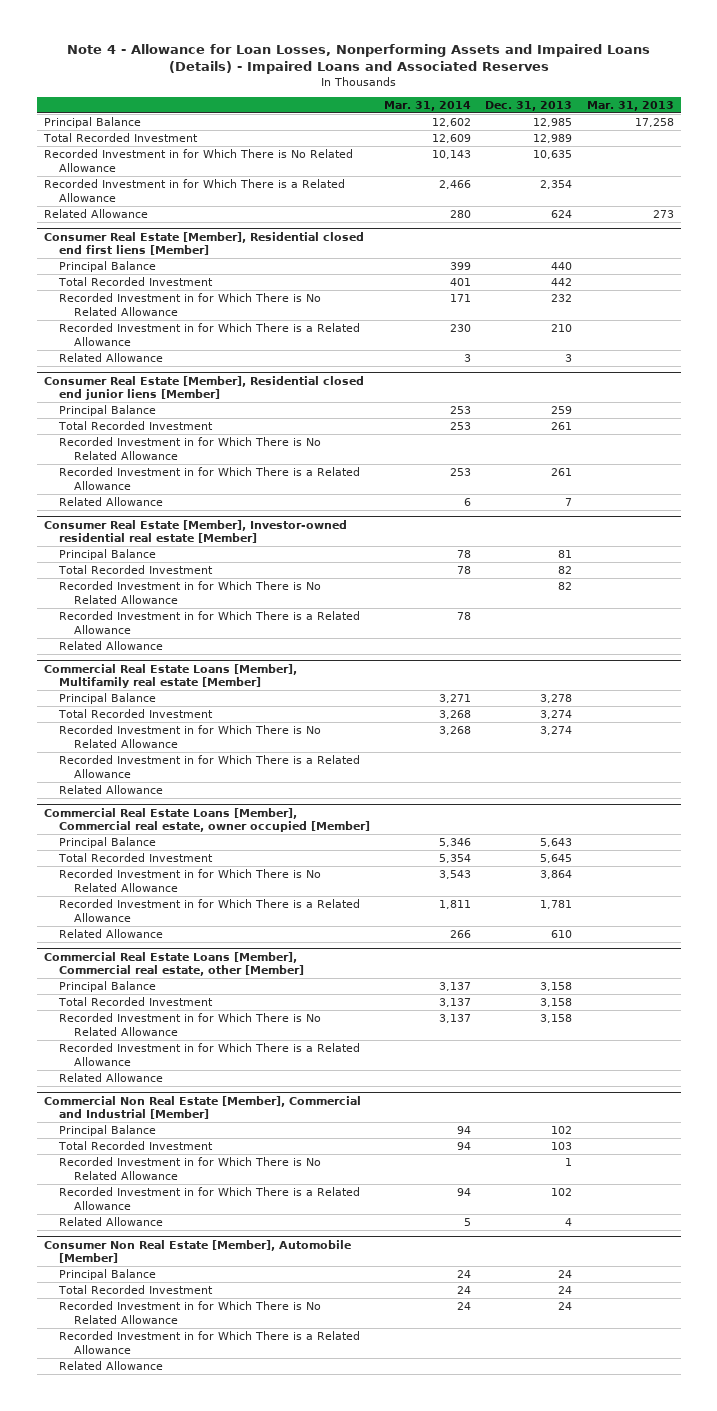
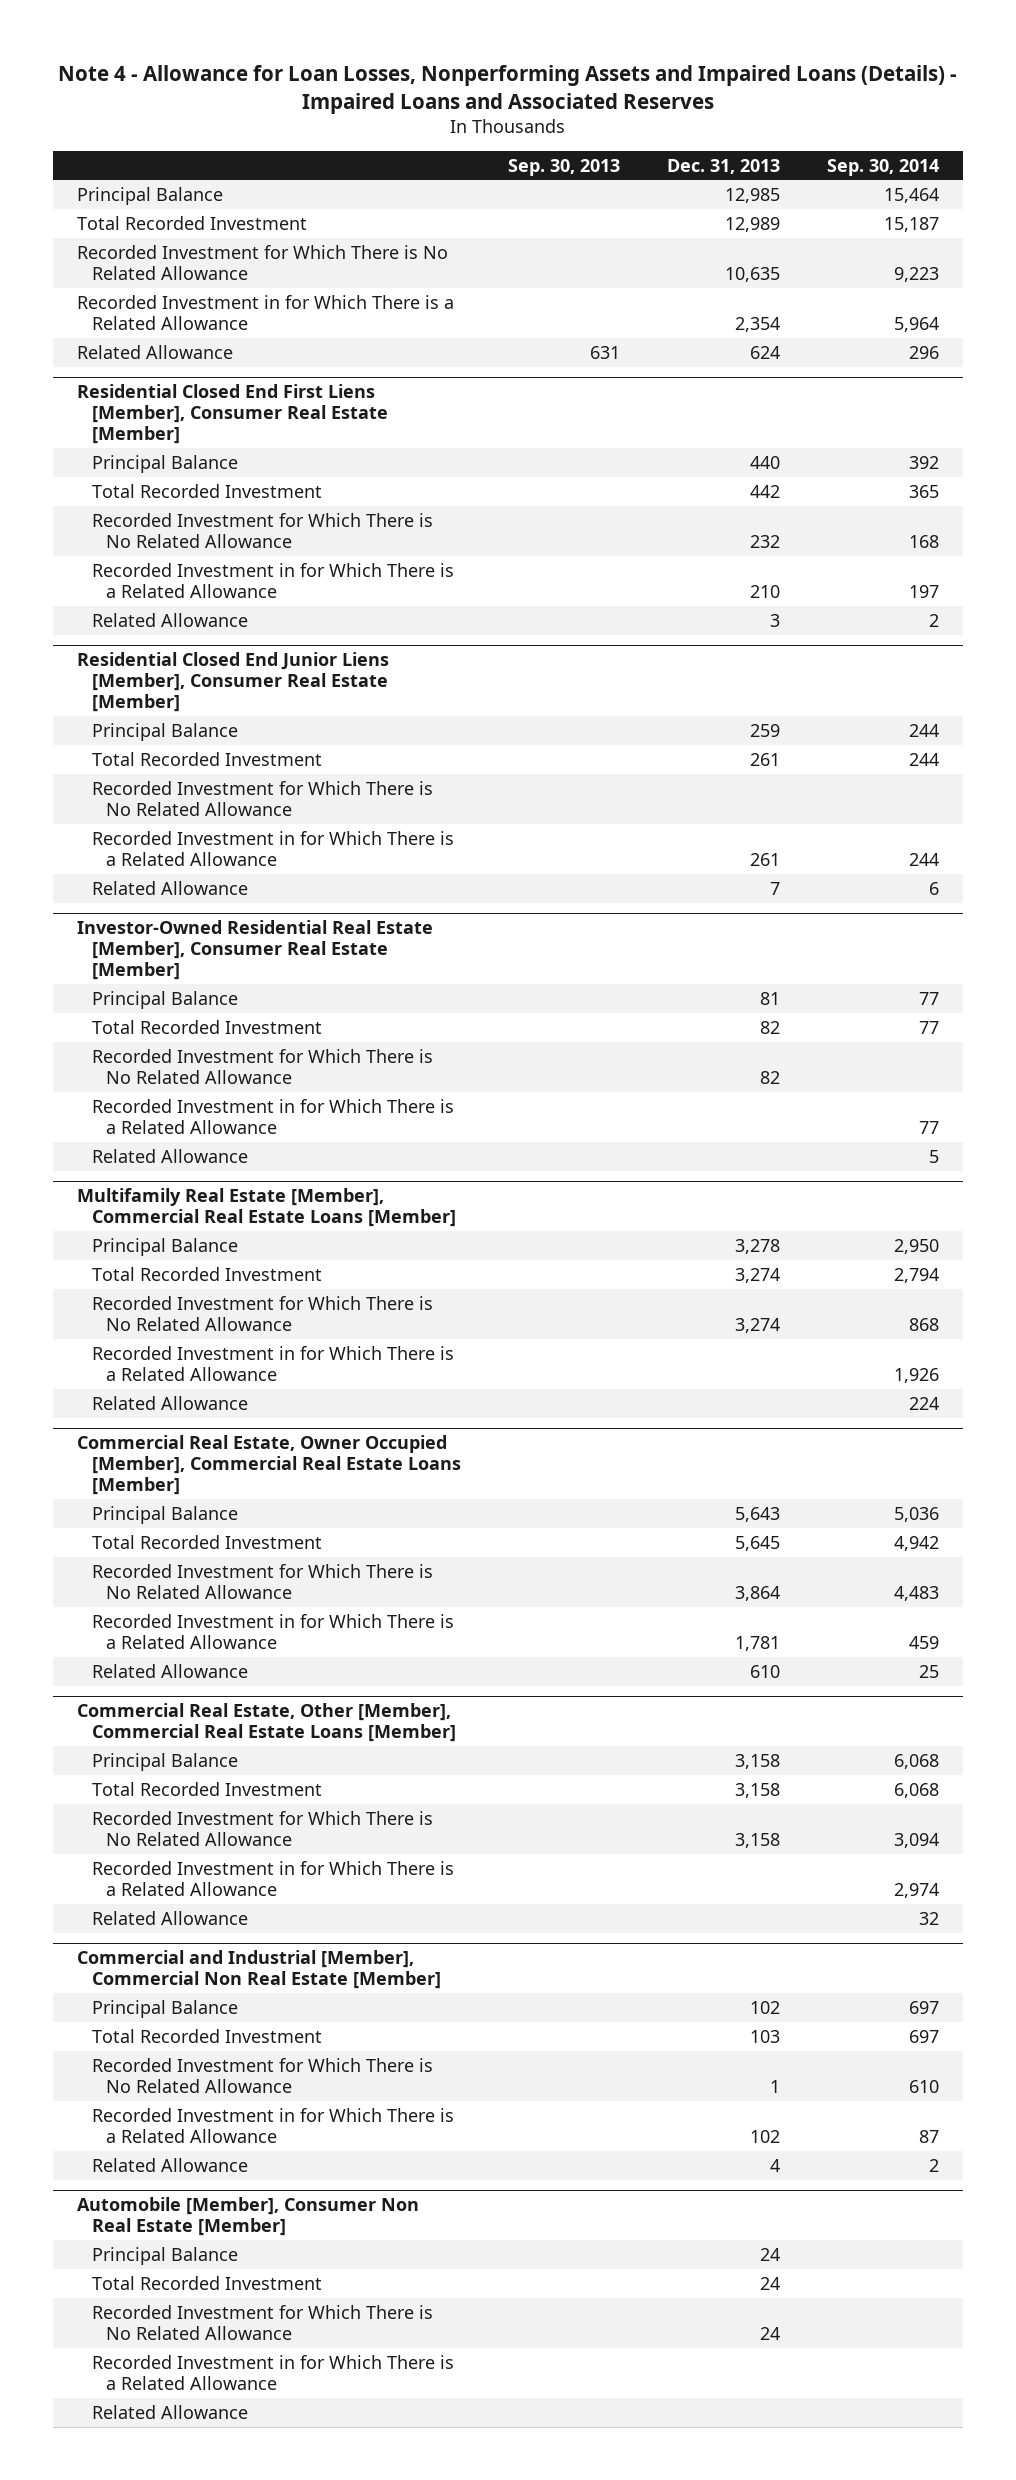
- | Mar. 31, 2014 | Dec. 31, 2013 | Mar. 31, 2013
+ | Sep. 30, 2013 | Dec. 31, 2013 | Sep. 30, 2014
- Recorded Investment in for Which There is No Related Allowance | 10,143 | 10,635 |
+ Recorded Investment for Which There is No Related Allowance | | 10,635 | 9,223
- Consumer Real Estate [Member], Residential closed end first liens [Member]
+ Residential Closed End First Liens [Member], Consumer Real Estate [Member]
- Recorded Investment in for Which There is No Related Allowance | 171 | 232 |
+ Recorded Investment for Which There is No Related Allowance | | 232 | 168
- Consumer Real Estate [Member], Residential closed end junior liens [Member]
+ Residential Closed End Junior Liens [Member], Consumer Real Estate [Member]
- Recorded Investment in for Which There is No Related Allowance
+ Recorded Investment for Which There is No Related Allowance
- Consumer Real Estate [Member], Investor-owned residential real estate [Member]
+ Investor-Owned Residential Real Estate [Member], Consumer Real Estate [Member]
- Recorded Investment in for Which There is No Related Allowance | | 82 |
+ Recorded Investment for Which There is No Related Allowance | | 82 |
- Commercial Real Estate Loans [Member], Multifamily real estate [Member]
+ Multifamily Real Estate [Member], Commercial Real Estate Loans [Member]
- Recorded Investment in for Which There is No Related Allowance | 3,268 | 3,274 |
+ Recorded Investment for Which There is No Related Allowance | | 3,274 | 868
- Commercial Real Estate Loans [Member], Commercial real estate, owner occupied [Member]
+ Commercial Real Estate, Owner Occupied [Member], Commercial Real Estate Loans [Member]
- Recorded Investment in for Which There is No Related Allowance | 3,543 | 3,864 |
+ Recorded Investment for Which There is No Related Allowance | | 3,864 | 4,483
- Commercial Real Estate Loans [Member], Commercial real estate, other [Member]
+ Commercial Real Estate, Other [Member], Commercial Real Estate Loans [Member]
- Recorded Investment in for Which There is No Related Allowance | 3,137 | 3,158 |
+ Recorded Investment for Which There is No Related Allowance | | 3,158 | 3,094
- Commercial Non Real Estate [Member], Commercial and Industrial [Member]
+ Commercial and Industrial [Member], Commercial Non Real Estate [Member]
- Recorded Investment in for Which There is No Related Allowance | | 1 |
+ Recorded Investment for Which There is No Related Allowance | | 1 | 610
- Consumer Non Real Estate [Member], Automobile [Member]
+ Automobile [Member], Consumer Non Real Estate [Member]
- Recorded Investment in for Which There is No Related Allowance | 24 | 24 |
+ Recorded Investment for Which There is No Related Allowance | | 24 |

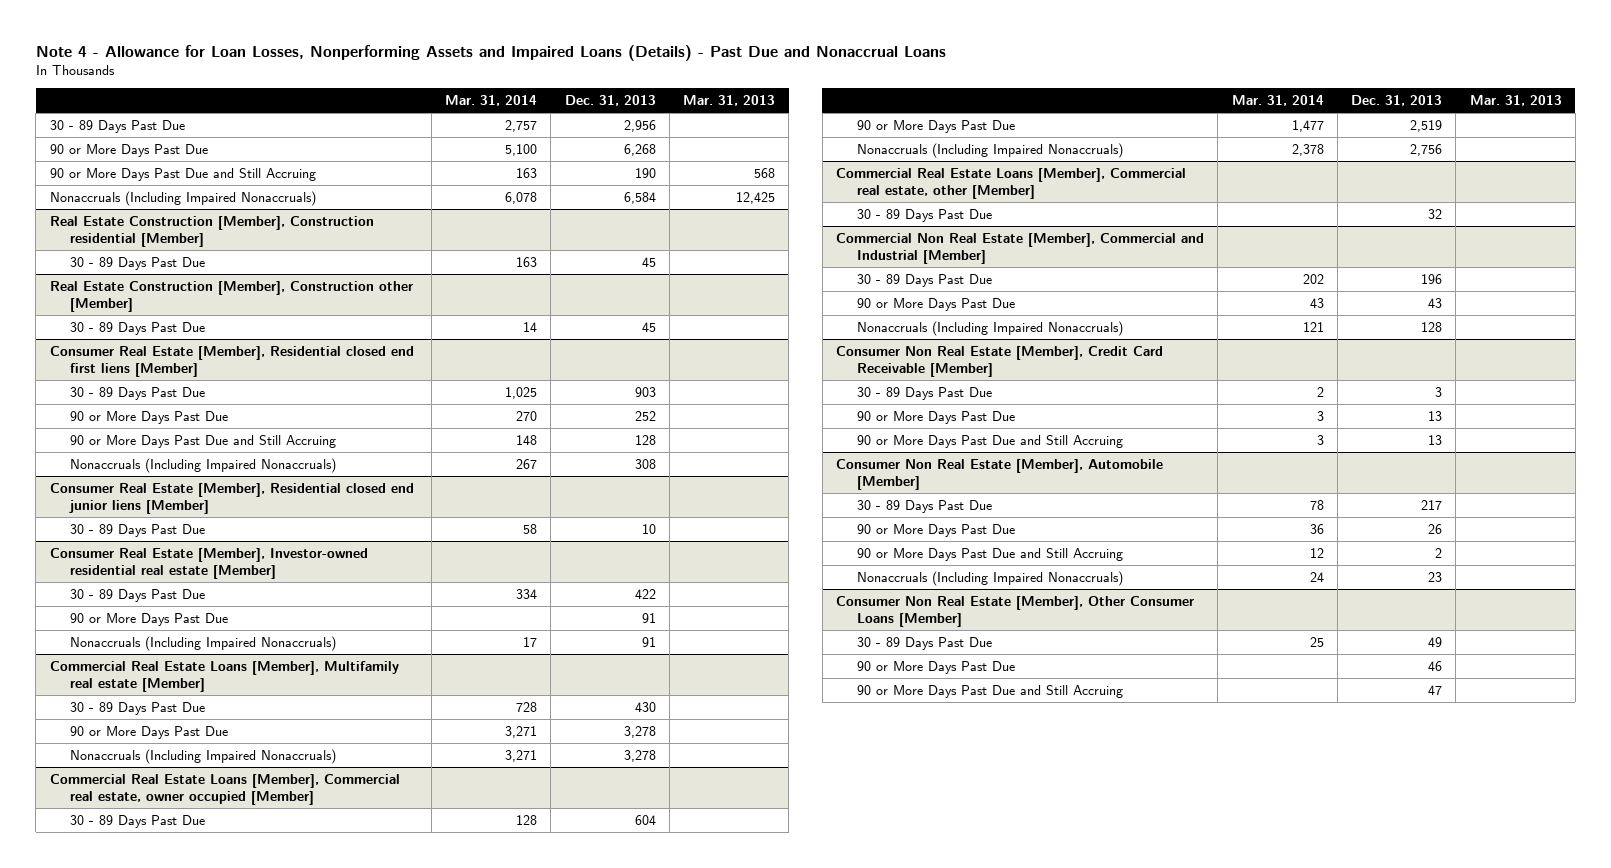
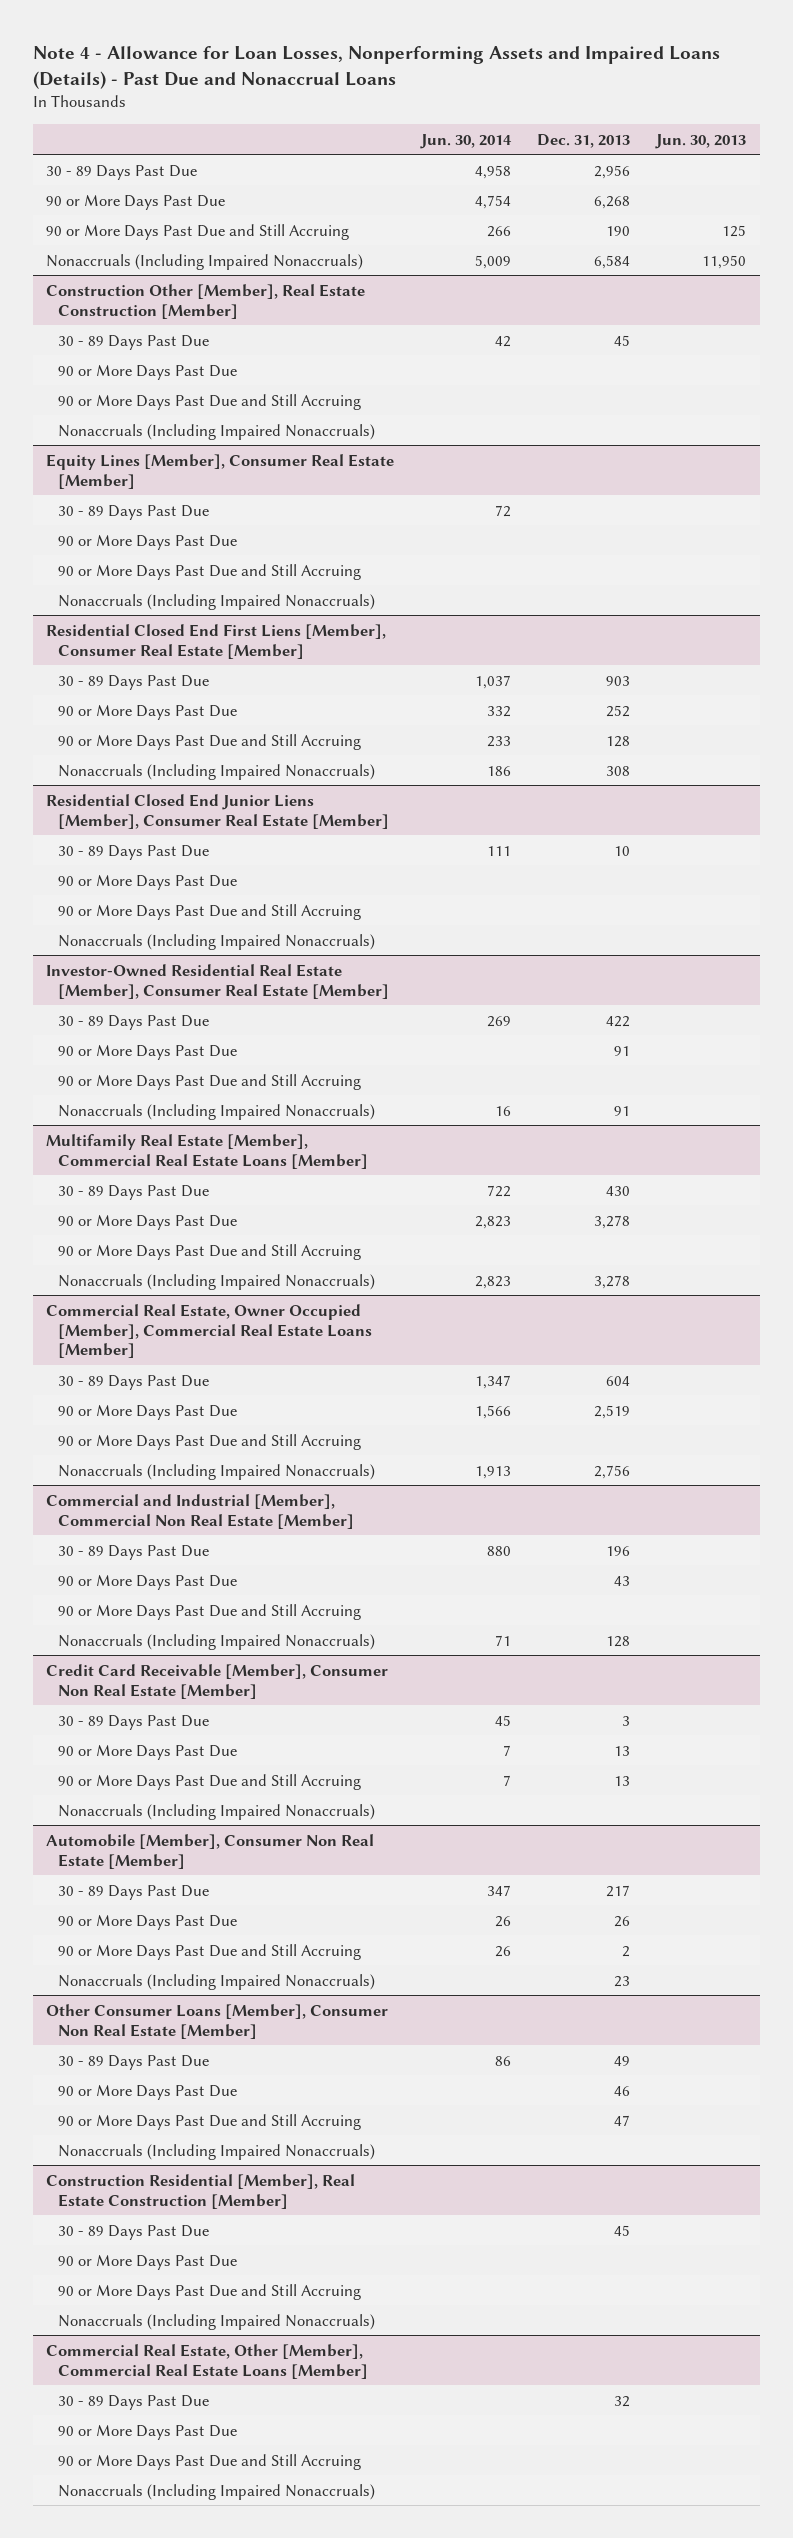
- | Mar. 31, 2014 | Dec. 31, 2013 | Mar. 31, 2013
+ | Jun. 30, 2014 | Dec. 31, 2013 | Jun. 30, 2013
- Real Estate Construction [Member], Construction residential [Member]
- 30 - 89 Days Past Due | 163 | 45 |
- Real Estate Construction [Member], Construction other [Member]
+ Construction Other [Member], Real Estate Construction [Member]
- Consumer Real Estate [Member], Residential closed end first liens [Member]
+ 90 or More Days Past Due
+ 90 or More Days Past Due and Still Accruing
+ Nonaccruals (Including Impaired Nonaccruals)
+ Equity Lines [Member], Consumer Real Estate [Member]
+ 30 - 89 Days Past Due | 72 | |
+ 90 or More Days Past Due
+ 90 or More Days Past Due and Still Accruing
+ Nonaccruals (Including Impaired Nonaccruals)
+ Residential Closed End First Liens [Member], Consumer Real Estate [Member]
- Consumer Real Estate [Member], Residential closed end junior liens [Member]
+ Residential Closed End Junior Liens [Member], Consumer Real Estate [Member]
- Consumer Real Estate [Member], Investor-owned residential real estate [Member]
+ 90 or More Days Past Due
+ 90 or More Days Past Due and Still Accruing
+ Nonaccruals (Including Impaired Nonaccruals)
+ Investor-Owned Residential Real Estate [Member], Consumer Real Estate [Member]
+ 90 or More Days Past Due and Still Accruing
- Commercial Real Estate Loans [Member], Multifamily real estate [Member]
+ Multifamily Real Estate [Member], Commercial Real Estate Loans [Member]
+ 90 or More Days Past Due and Still Accruing
- Commercial Real Estate Loans [Member], Commercial real estate, owner occupied [Member]
+ Commercial Real Estate, Owner Occupied [Member], Commercial Real Estate Loans [Member]
+ 90 or More Days Past Due and Still Accruing
- Commercial Real Estate Loans [Member], Commercial real estate, other [Member]
- 30 - 89 Days Past Due | | 32 |
- Commercial Non Real Estate [Member], Commercial and Industrial [Member]
+ Commercial and Industrial [Member], Commercial Non Real Estate [Member]
+ 90 or More Days Past Due and Still Accruing
- Consumer Non Real Estate [Member], Credit Card Receivable [Member]
+ Credit Card Receivable [Member], Consumer Non Real Estate [Member]
- Consumer Non Real Estate [Member], Automobile [Member]
+ Nonaccruals (Including Impaired Nonaccruals)
+ Automobile [Member], Consumer Non Real Estate [Member]
- Consumer Non Real Estate [Member], Other Consumer Loans [Member]
+ Other Consumer Loans [Member], Consumer Non Real Estate [Member]
+ Nonaccruals (Including Impaired Nonaccruals)
+ Construction Residential [Member], Real Estate Construction [Member]
+ 30 - 89 Days Past Due | | 45 |
+ 90 or More Days Past Due
+ 90 or More Days Past Due and Still Accruing
+ Nonaccruals (Including Impaired Nonaccruals)
+ Commercial Real Estate, Other [Member], Commercial Real Estate Loans [Member]
+ 30 - 89 Days Past Due | | 32 |
+ 90 or More Days Past Due
+ 90 or More Days Past Due and Still Accruing
+ Nonaccruals (Including Impaired Nonaccruals)

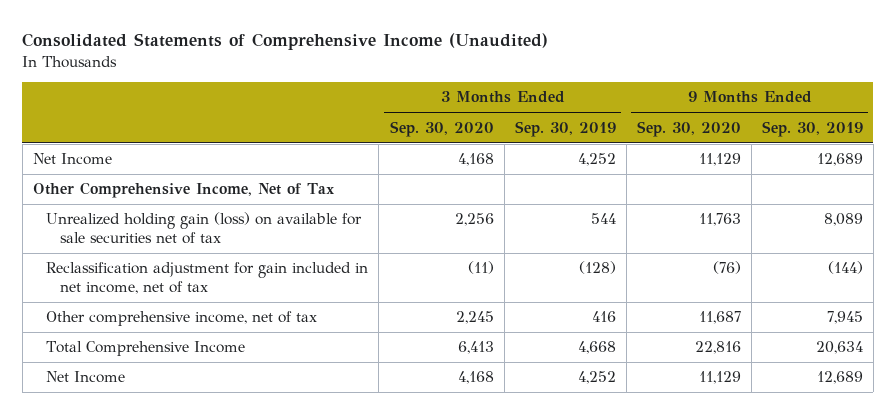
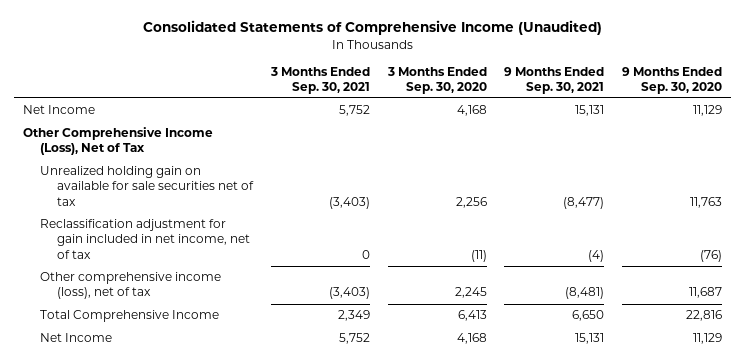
- | 3 Months Ended Sep. 30, 2020 | 3 Months Ended Sep. 30, 2019 | 9 Months Ended Sep. 30, 2020 | 9 Months Ended Sep. 30, 2019
+ | 3 Months Ended Sep. 30, 2021 | 3 Months Ended Sep. 30, 2020 | 9 Months Ended Sep. 30, 2021 | 9 Months Ended Sep. 30, 2020
- Other Comprehensive Income, Net of Tax
- Unrealized holding gain (loss) on available for sale securities net of tax | 2,256 | 544 | 11,763 | 8,089
+ Other Comprehensive Income (Loss), Net of Tax
+ Unrealized holding gain on available for sale securities net of tax | (3,403) | 2,256 | (8,477) | 11,763
- Other comprehensive income, net of tax | 2,245 | 416 | 11,687 | 7,945
+ Other comprehensive income (loss), net of tax | (3,403) | 2,245 | (8,481) | 11,687

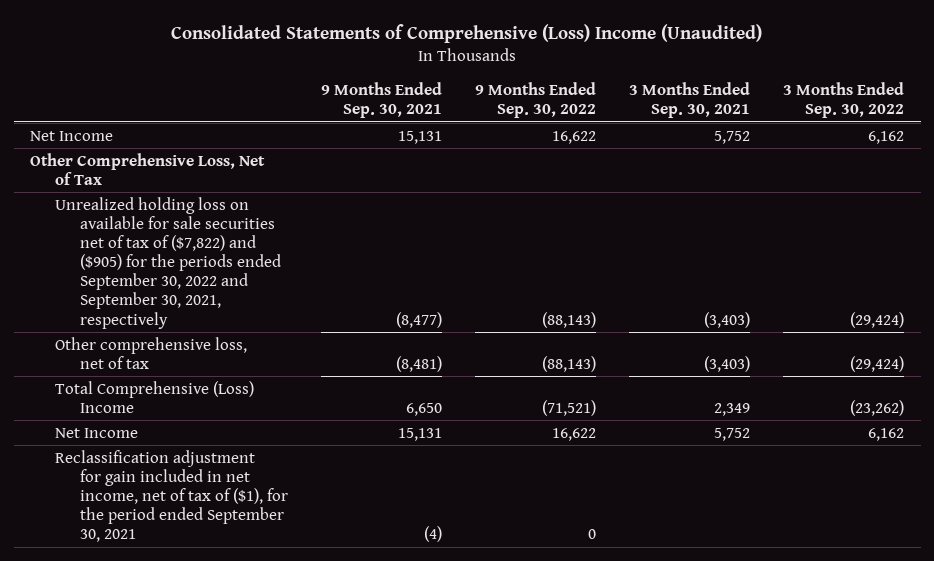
- Consolidated Statements of Comprehensive Income (Unaudited)
+ Consolidated Statements of Comprehensive (Loss) Income (Unaudited)
- | 3 Months Ended Sep. 30, 2021 | 3 Months Ended Sep. 30, 2020 | 9 Months Ended Sep. 30, 2021 | 9 Months Ended Sep. 30, 2020
+ | 9 Months Ended Sep. 30, 2021 | 9 Months Ended Sep. 30, 2022 | 3 Months Ended Sep. 30, 2021 | 3 Months Ended Sep. 30, 2022
- Other Comprehensive Income (Loss), Net of Tax
- Unrealized holding gain on available for sale securities net of tax | (3,403) | 2,256 | (8,477) | 11,763
- Reclassification adjustment for gain included in net income, net of tax | 0 | (11) | (4) | (76)
- Other comprehensive income (loss), net of tax | (3,403) | 2,245 | (8,481) | 11,687
- Total Comprehensive Income | 2,349 | 6,413 | 6,650 | 22,816
+ Other Comprehensive Loss, Net of Tax
+ Unrealized holding loss on available for sale securities net of tax of ($7,822) and ($905) for the periods ended September 30, 2022 and September 30, 2021, respectively | (8,477) | (88,143) | (3,403) | (29,424)
+ Other comprehensive loss, net of tax | (8,481) | (88,143) | (3,403) | (29,424)
+ Total Comprehensive (Loss) Income | 6,650 | (71,521) | 2,349 | (23,262)
+ Reclassification adjustment for gain included in net income, net of tax of ($1), for the period ended September 30, 2021 | (4) | 0 | |

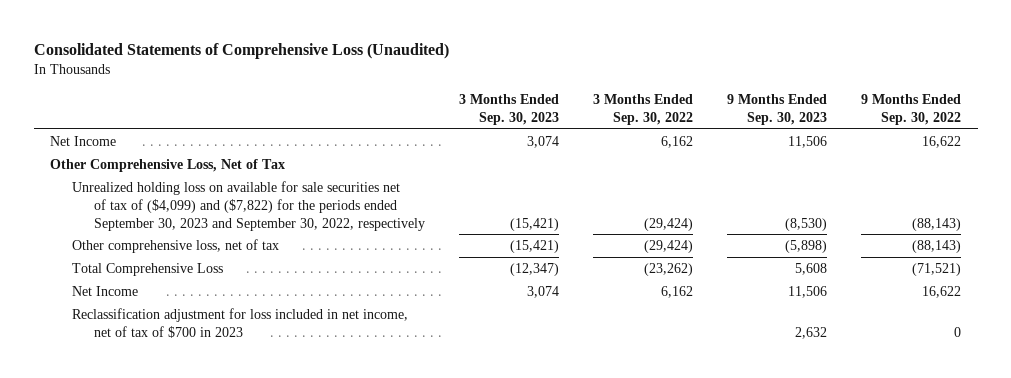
- Consolidated Statements of Comprehensive (Loss) Income (Unaudited)
+ Consolidated Statements of Comprehensive Loss (Unaudited)
- | 9 Months Ended Sep. 30, 2021 | 9 Months Ended Sep. 30, 2022 | 3 Months Ended Sep. 30, 2021 | 3 Months Ended Sep. 30, 2022
+ | 3 Months Ended Sep. 30, 2023 | 3 Months Ended Sep. 30, 2022 | 9 Months Ended Sep. 30, 2023 | 9 Months Ended Sep. 30, 2022
- Unrealized holding loss on available for sale securities net of tax of ($7,822) and ($905) for the periods ended September 30, 2022 and September 30, 2021, respectively | (8,477) | (88,143) | (3,403) | (29,424)
+ Unrealized holding loss on available for sale securities net of tax of ($4,099) and ($7,822) for the periods ended September 30, 2023 and September 30, 2022, respectively | (15,421) | (29,424) | (8,530) | (88,143)
- Total Comprehensive (Loss) Income | 6,650 | (71,521) | 2,349 | (23,262)
+ Total Comprehensive Loss | (12,347) | (23,262) | 5,608 | (71,521)
- Reclassification adjustment for gain included in net income, net of tax of ($1), for the period ended September 30, 2021 | (4) | 0 | |
+ Reclassification adjustment for loss included in net income, net of tax of $700 in 2023 | | | 2,632 | 0

